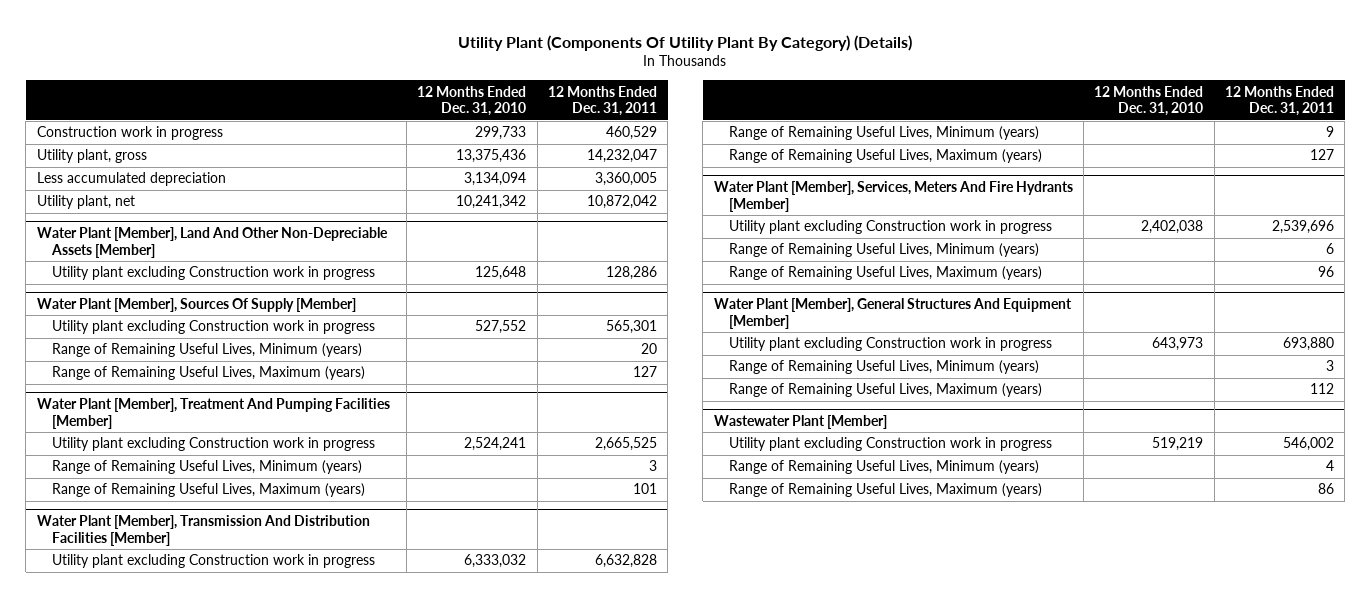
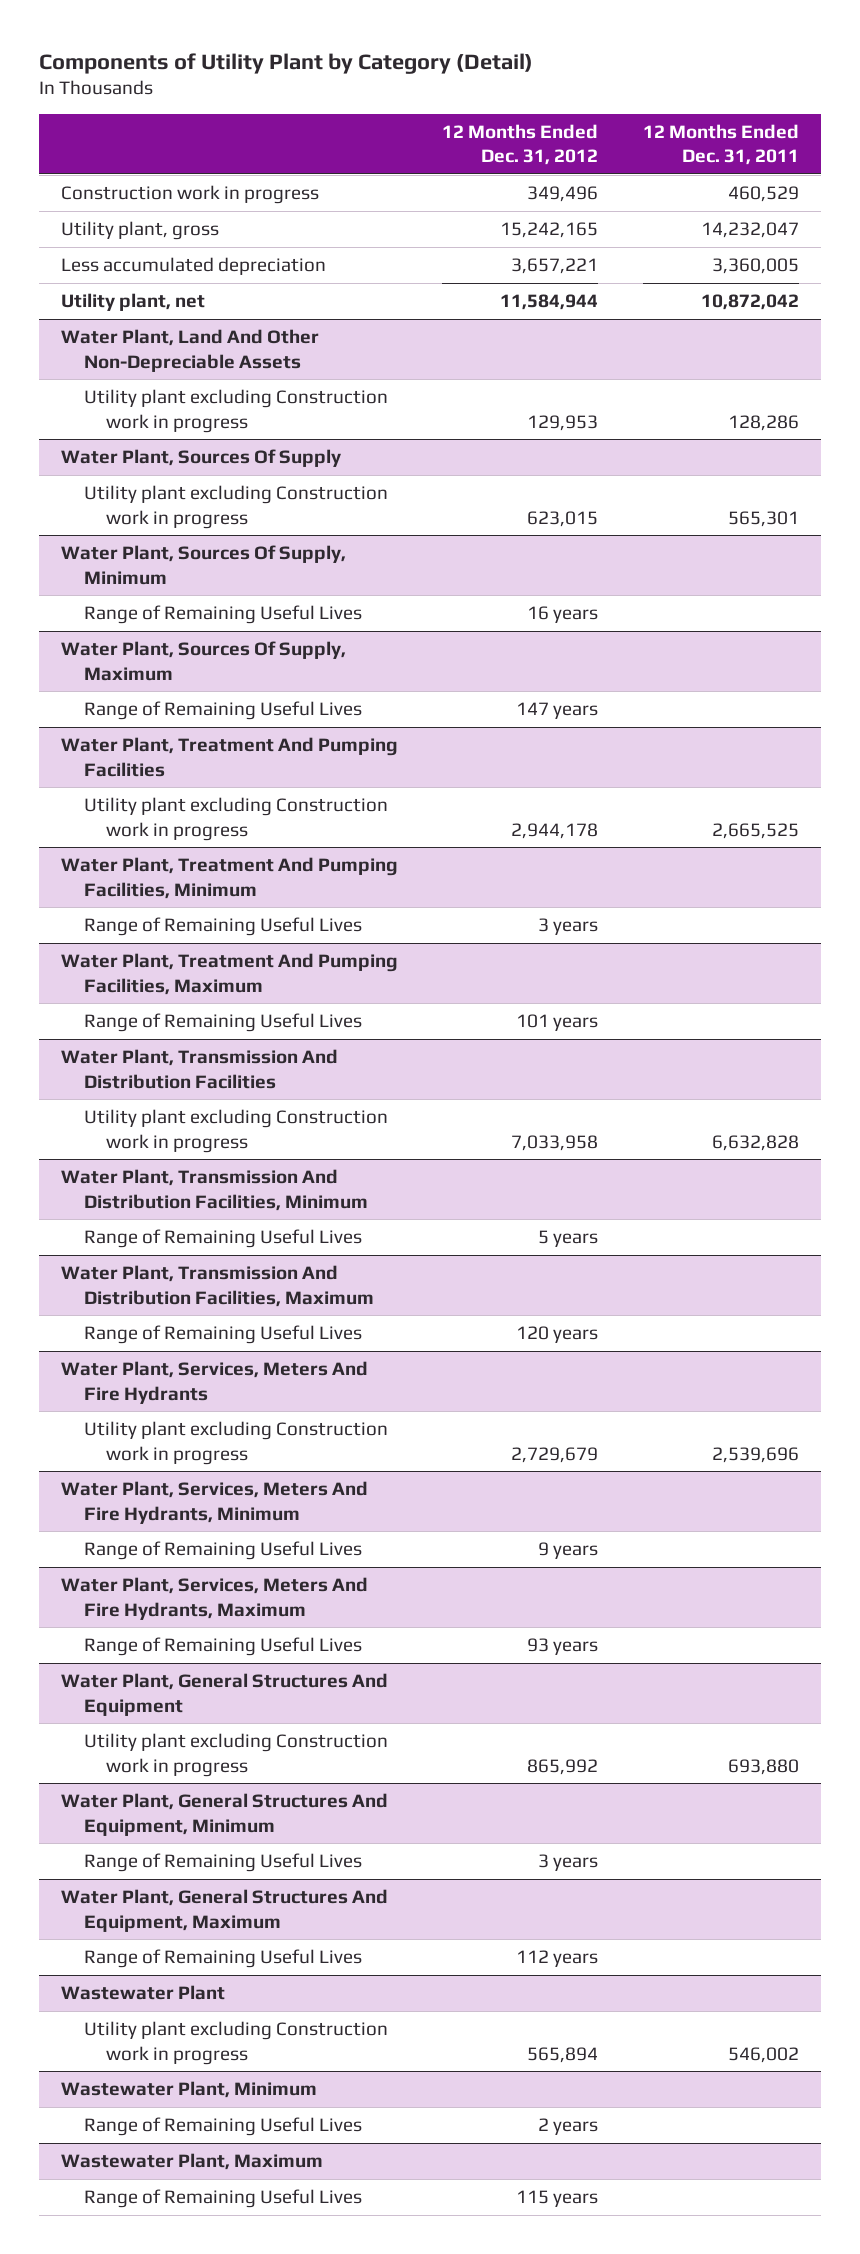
- Utility Plant (Components Of Utility Plant By Category) (Details)
+ Components of Utility Plant by Category (Detail)
- | 12 Months Ended Dec. 31, 2010 | 12 Months Ended Dec. 31, 2011
+ | 12 Months Ended Dec. 31, 2012 | 12 Months Ended Dec. 31, 2011
- Water Plant [Member], Land And Other Non-Depreciable Assets [Member]
+ Water Plant, Land And Other Non-Depreciable Assets
- Water Plant [Member], Sources Of Supply [Member]
+ Water Plant, Sources Of Supply
- Range of Remaining Useful Lives, Minimum (years) | | 20
- Range of Remaining Useful Lives, Maximum (years) | | 127
- Water Plant [Member], Treatment And Pumping Facilities [Member]
+ Water Plant, Sources Of Supply, Minimum
+ Range of Remaining Useful Lives | 16 years |
+ Water Plant, Sources Of Supply, Maximum
+ Range of Remaining Useful Lives | 147 years |
+ Water Plant, Treatment And Pumping Facilities
- Range of Remaining Useful Lives, Minimum (years) | | 3
- Range of Remaining Useful Lives, Maximum (years) | | 101
- Water Plant [Member], Transmission And Distribution Facilities [Member]
+ Water Plant, Treatment And Pumping Facilities, Minimum
+ Range of Remaining Useful Lives | 3 years |
+ Water Plant, Treatment And Pumping Facilities, Maximum
+ Range of Remaining Useful Lives | 101 years |
+ Water Plant, Transmission And Distribution Facilities
- Range of Remaining Useful Lives, Minimum (years) | | 9
- Range of Remaining Useful Lives, Maximum (years) | | 127
- Water Plant [Member], Services, Meters And Fire Hydrants [Member]
+ Water Plant, Transmission And Distribution Facilities, Minimum
+ Range of Remaining Useful Lives | 5 years |
+ Water Plant, Transmission And Distribution Facilities, Maximum
+ Range of Remaining Useful Lives | 120 years |
+ Water Plant, Services, Meters And Fire Hydrants
- Range of Remaining Useful Lives, Minimum (years) | | 6
- Range of Remaining Useful Lives, Maximum (years) | | 96
- Water Plant [Member], General Structures And Equipment [Member]
+ Water Plant, Services, Meters And Fire Hydrants, Minimum
+ Range of Remaining Useful Lives | 9 years |
+ Water Plant, Services, Meters And Fire Hydrants, Maximum
+ Range of Remaining Useful Lives | 93 years |
+ Water Plant, General Structures And Equipment
- Range of Remaining Useful Lives, Minimum (years) | | 3
- Range of Remaining Useful Lives, Maximum (years) | | 112
- Wastewater Plant [Member]
+ Water Plant, General Structures And Equipment, Minimum
+ Range of Remaining Useful Lives | 3 years |
+ Water Plant, General Structures And Equipment, Maximum
+ Range of Remaining Useful Lives | 112 years |
+ Wastewater Plant
- Range of Remaining Useful Lives, Minimum (years) | | 4
- Range of Remaining Useful Lives, Maximum (years) | | 86
+ Wastewater Plant, Minimum
+ Range of Remaining Useful Lives | 2 years |
+ Wastewater Plant, Maximum
+ Range of Remaining Useful Lives | 115 years |

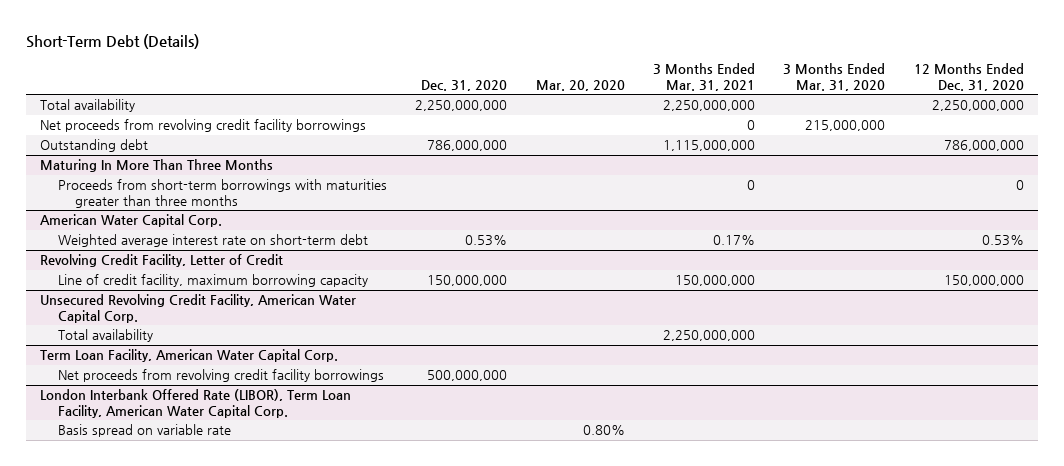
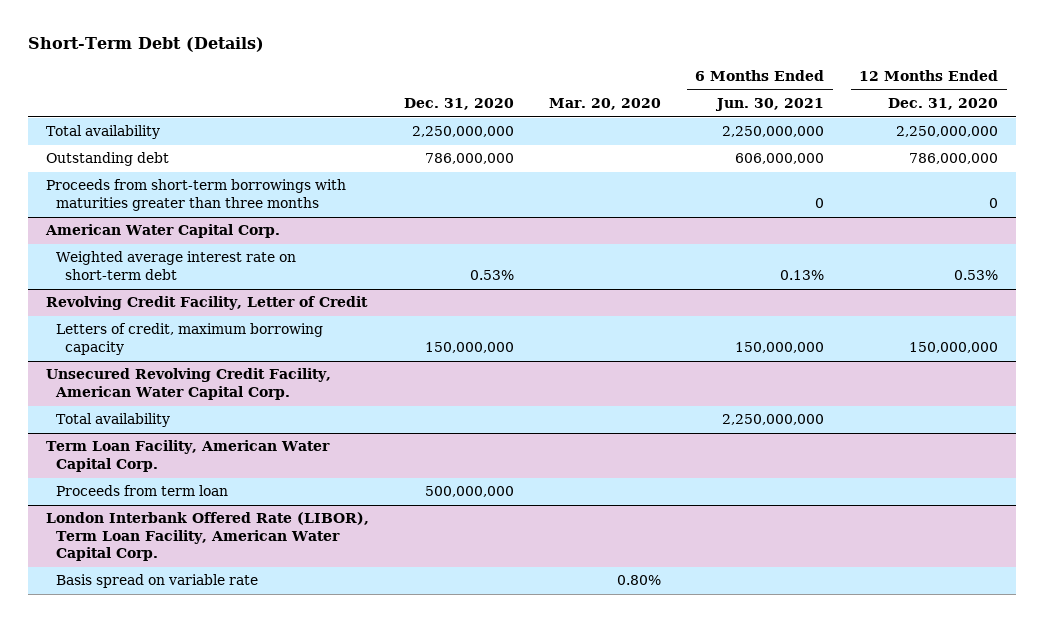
- | Dec. 31, 2020 | Mar. 20, 2020 | 3 Months Ended Mar. 31, 2021 | 3 Months Ended Mar. 31, 2020 | 12 Months Ended Dec. 31, 2020
+ | Dec. 31, 2020 | Mar. 20, 2020 | 6 Months Ended Jun. 30, 2021 | 12 Months Ended Dec. 31, 2020
- Net proceeds from revolving credit facility borrowings | | | 0 | 215,000,000 |
- Maturing In More Than Three Months
- Proceeds from short-term borrowings with maturities greater than three months | | | 0 | | 0
+ Proceeds from short-term borrowings with maturities greater than three months | | | 0 | 0
@ Revolving Credit Facility, Letter of Credit
- Line of credit facility, maximum borrowing capacity | 150,000,000 | | 150,000,000 | | 150,000,000
+ Letters of credit, maximum borrowing capacity | 150,000,000 | | 150,000,000 | 150,000,000
@ Term Loan Facility, American Water Capital Corp.
- Net proceeds from revolving credit facility borrowings | 500,000,000 | | | |
+ Proceeds from term loan | 500,000,000 | | |

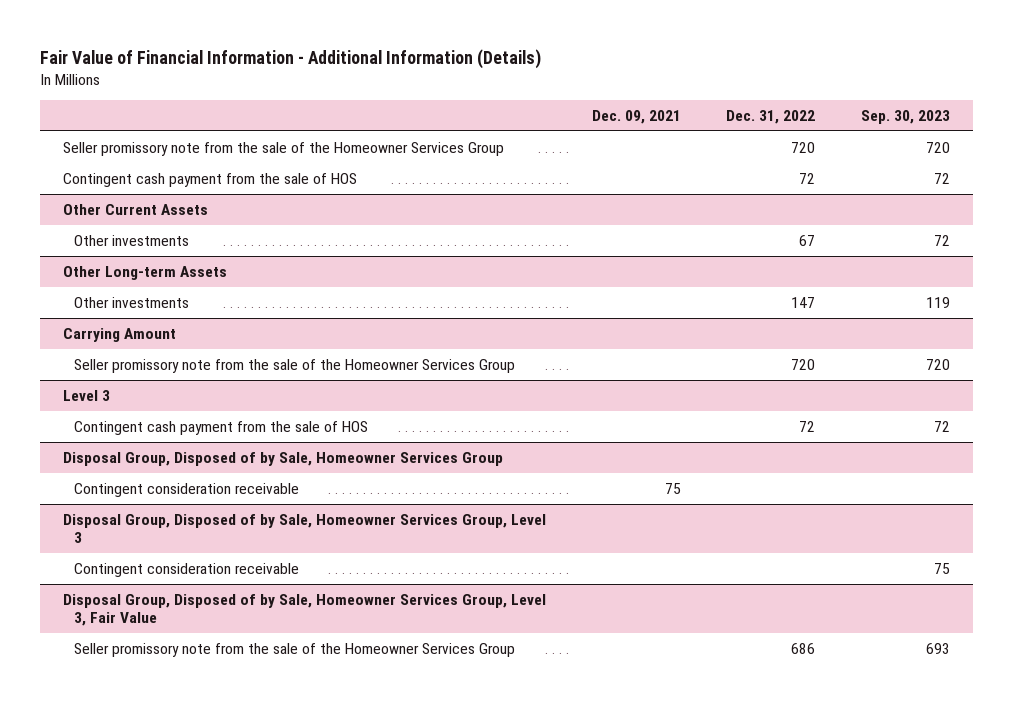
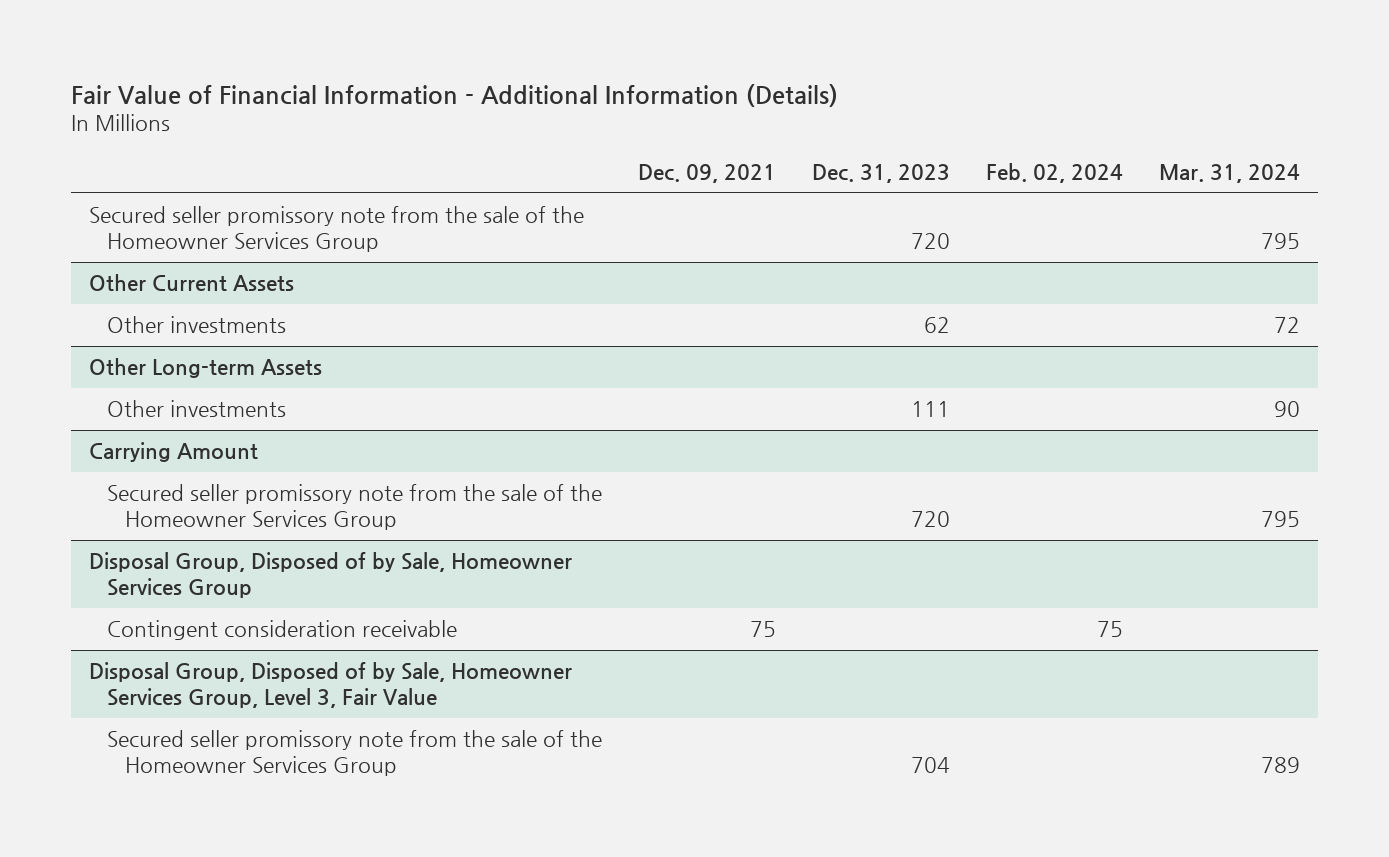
- | Dec. 09, 2021 | Dec. 31, 2022 | Sep. 30, 2023
+ | Dec. 09, 2021 | Dec. 31, 2023 | Feb. 02, 2024 | Mar. 31, 2024
- Seller promissory note from the sale of the Homeowner Services Group | | 720 | 720
- Contingent cash payment from the sale of HOS | | 72 | 72
+ Secured seller promissory note from the sale of the Homeowner Services Group | | 720 | | 795
@ Carrying Amount
- Seller promissory note from the sale of the Homeowner Services Group | | 720 | 720
- Level 3
- Contingent cash payment from the sale of HOS | | 72 | 72
@ Carrying Amount
+ Secured seller promissory note from the sale of the Homeowner Services Group | | 720 | | 795
- Disposal Group, Disposed of by Sale, Homeowner Services Group, Level 3
- Contingent consideration receivable | | | 75
@ Disposal Group, Disposed of by Sale, Homeowner Services Group, Level 3, Fair Value
- Seller promissory note from the sale of the Homeowner Services Group | | 686 | 693
+ Secured seller promissory note from the sale of the Homeowner Services Group | | 704 | | 789

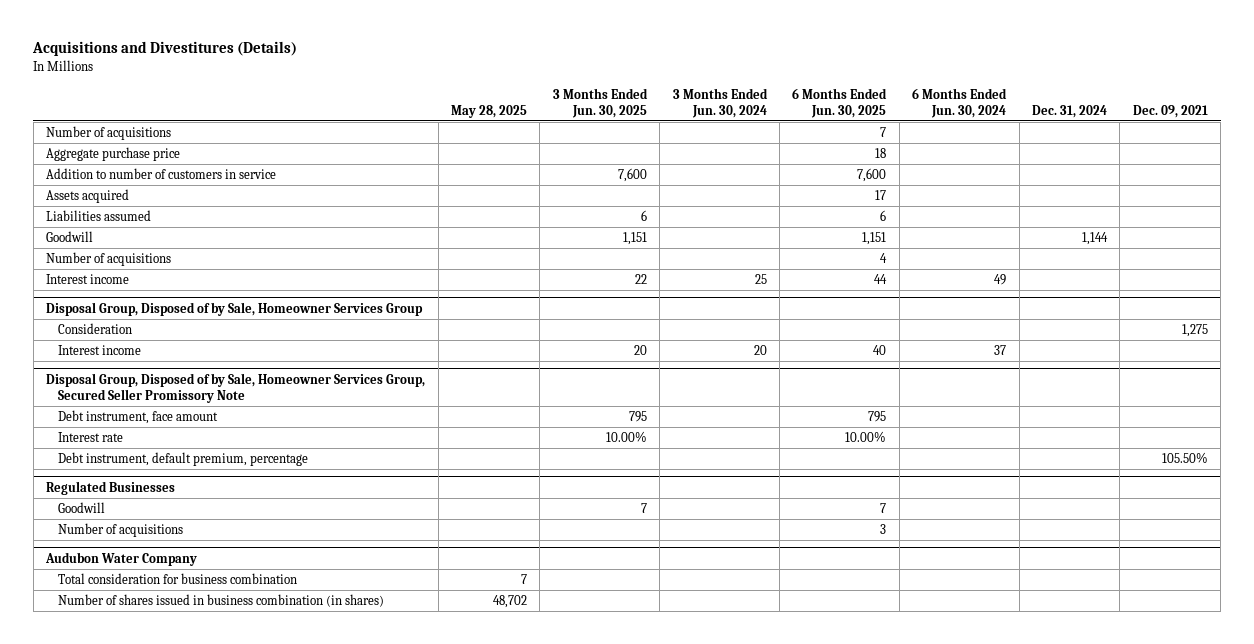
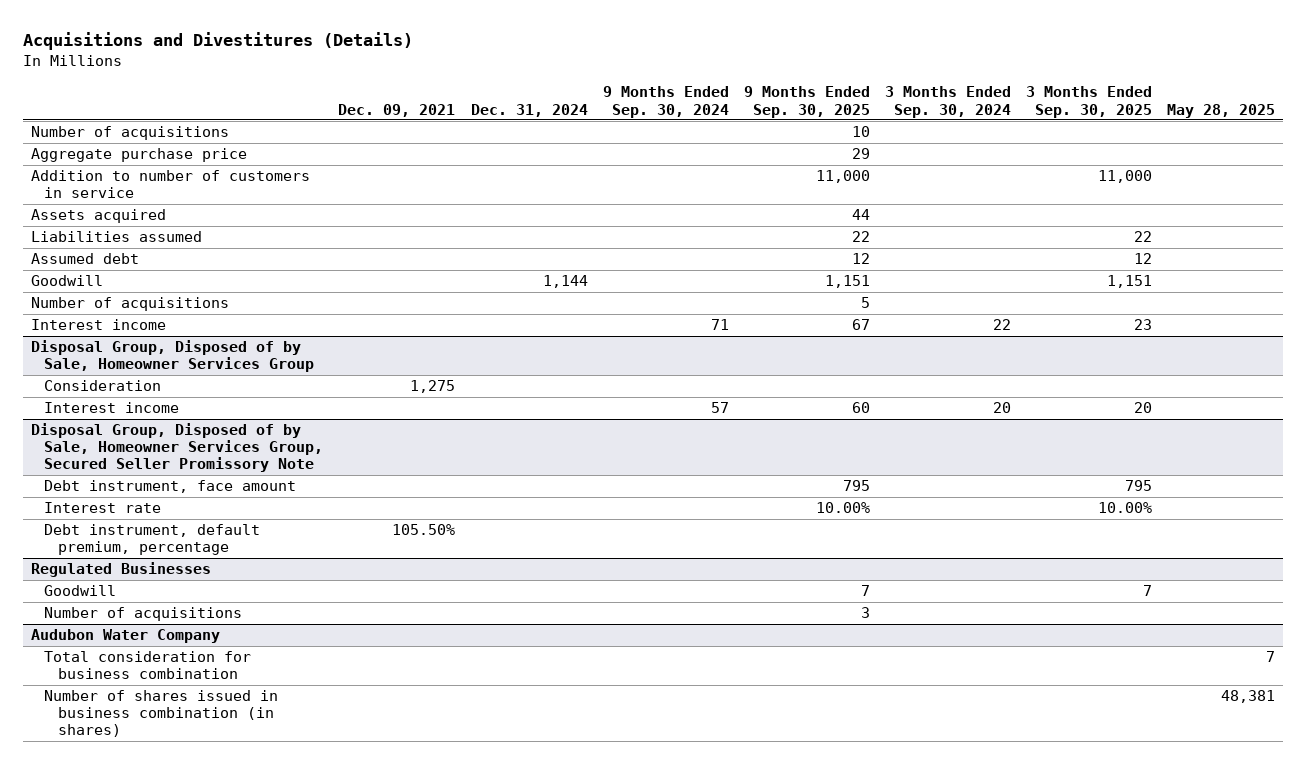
- | May 28, 2025 | 3 Months Ended Jun. 30, 2025 | 3 Months Ended Jun. 30, 2024 | 6 Months Ended Jun. 30, 2025 | 6 Months Ended Jun. 30, 2024 | Dec. 31, 2024 | Dec. 09, 2021
+ | Dec. 09, 2021 | Dec. 31, 2024 | 9 Months Ended Sep. 30, 2024 | 9 Months Ended Sep. 30, 2025 | 3 Months Ended Sep. 30, 2024 | 3 Months Ended Sep. 30, 2025 | May 28, 2025
+ Assumed debt | | | | 12 | | 12 |
@ Audubon Water Company
- Number of shares issued in business combination (in shares) | 48,702 | | | | | |
+ Number of shares issued in business combination (in shares) | | | | | | | 48,381

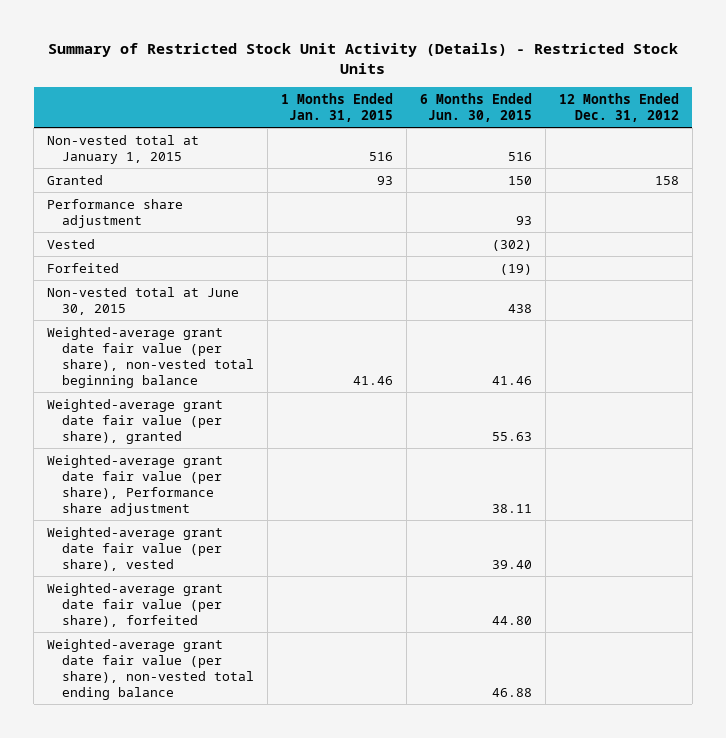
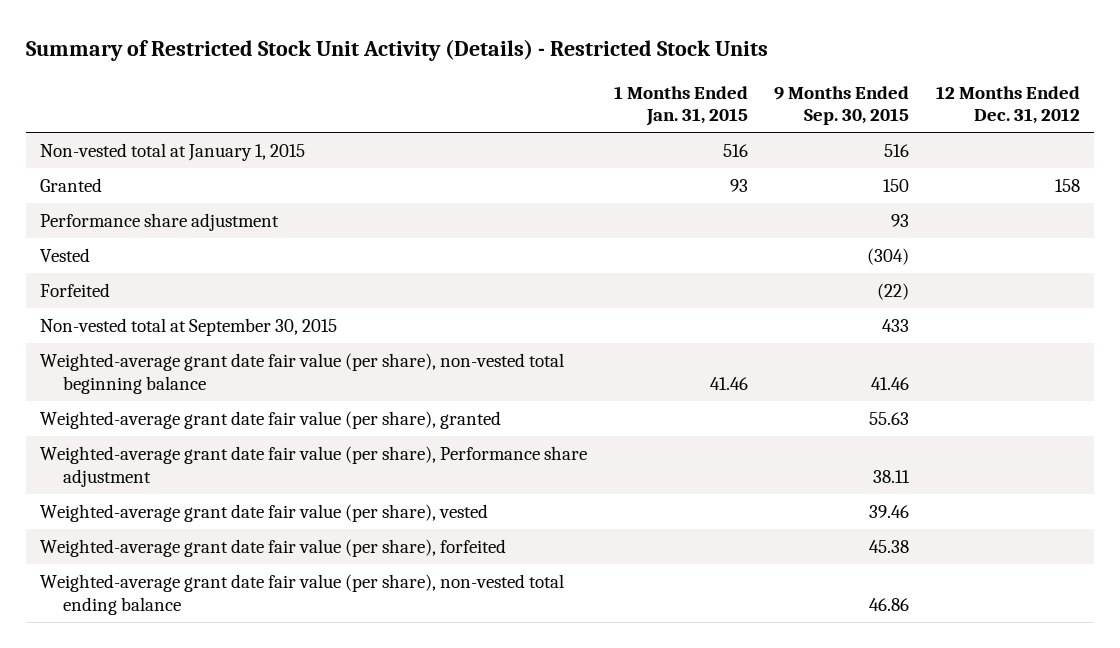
- | 1 Months Ended Jan. 31, 2015 | 6 Months Ended Jun. 30, 2015 | 12 Months Ended Dec. 31, 2012
+ | 1 Months Ended Jan. 31, 2015 | 9 Months Ended Sep. 30, 2015 | 12 Months Ended Dec. 31, 2012
- Non-vested total at June 30, 2015 | | 438 |
+ Non-vested total at September 30, 2015 | | 433 |

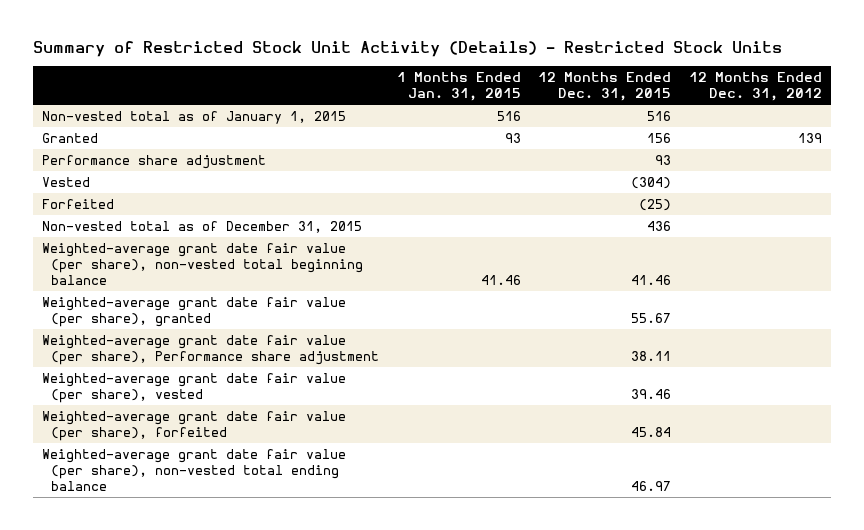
- | 1 Months Ended Jan. 31, 2015 | 9 Months Ended Sep. 30, 2015 | 12 Months Ended Dec. 31, 2012
+ | 1 Months Ended Jan. 31, 2015 | 12 Months Ended Dec. 31, 2015 | 12 Months Ended Dec. 31, 2012
- Non-vested total at January 1, 2015 | 516 | 516 |
- Granted | 93 | 150 | 158
+ Non-vested total as of January 1, 2015 | 516 | 516 |
+ Granted | 93 | 156 | 139
- Non-vested total at September 30, 2015 | | 433 |
+ Non-vested total as of December 31, 2015 | | 436 |

